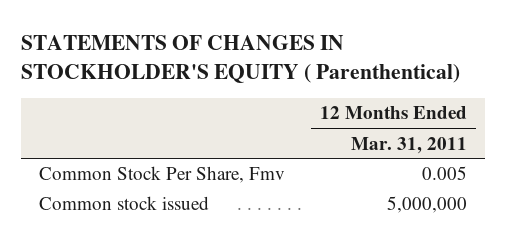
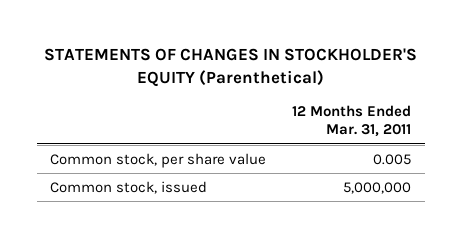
- STATEMENTS OF CHANGES IN STOCKHOLDER'S EQUITY ( Parenthentical)
+ STATEMENTS OF CHANGES IN STOCKHOLDER'S EQUITY (Parenthetical)
- Common Stock Per Share, Fmv | 0.005
- Common stock issued | 5,000,000
+ Common stock, per share value | 0.005
+ Common stock, issued | 5,000,000

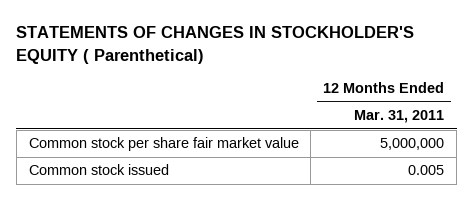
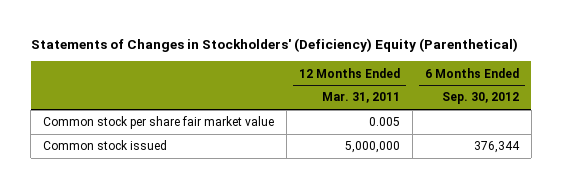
- STATEMENTS OF CHANGES IN STOCKHOLDER'S EQUITY ( Parenthetical)
+ Statements of Changes in Stockholders' (Deficiency) Equity (Parenthetical)
- | 12 Months Ended Mar. 31, 2011
+ | 12 Months Ended Mar. 31, 2011 | 6 Months Ended Sep. 30, 2012
- Common stock per share fair market value | 5,000,000
- Common stock issued | 0.005
+ Common stock per share fair market value | 0.005 |
+ Common stock issued | 5,000,000 | 376,344

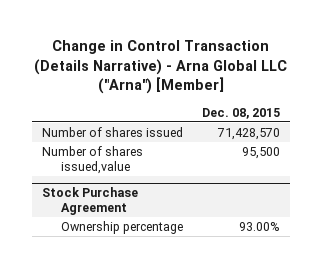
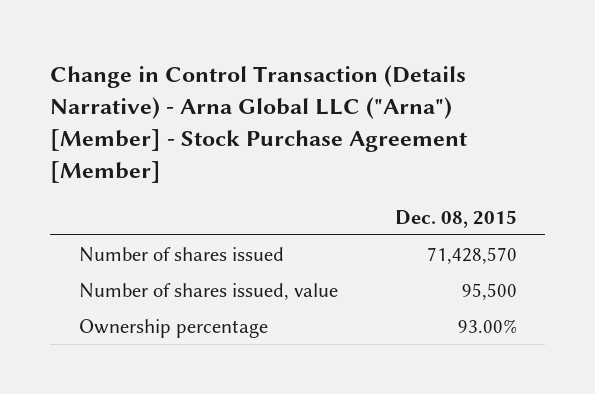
- Change in Control Transaction (Details Narrative) - Arna Global LLC ("Arna") [Member]
+ Change in Control Transaction (Details Narrative) - Arna Global LLC ("Arna") [Member] - Stock Purchase Agreement [Member]
- Number of shares issued,value | 95,500
- Stock Purchase Agreement
+ Number of shares issued, value | 95,500

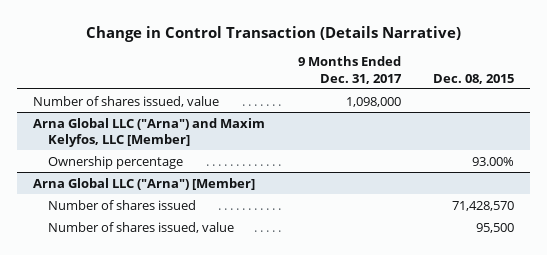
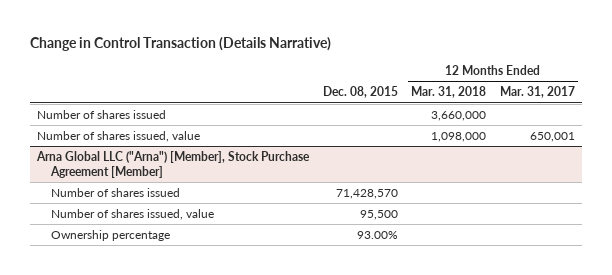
- | 9 Months Ended Dec. 31, 2017 | Dec. 08, 2015
+ | Dec. 08, 2015 | 12 Months Ended Mar. 31, 2018 | 12 Months Ended Mar. 31, 2017
+ Number of shares issued | | 3,660,000 |
- Arna Global LLC ("Arna") and Maxim Kelyfos, LLC [Member]
- Ownership percentage | | 93.00%
- Arna Global LLC ("Arna") [Member]
+ Arna Global LLC ("Arna") [Member], Stock Purchase Agreement [Member]
+ Ownership percentage | 93.00% | |

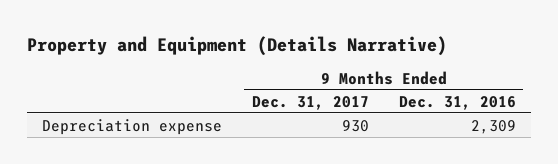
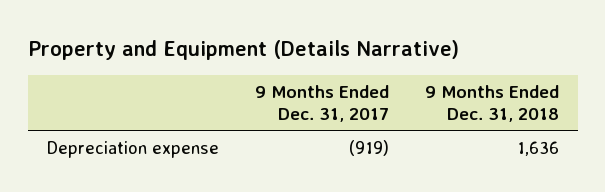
- | 9 Months Ended Dec. 31, 2017 | 9 Months Ended Dec. 31, 2016
+ | 9 Months Ended Dec. 31, 2017 | 9 Months Ended Dec. 31, 2018
- Depreciation expense | 930 | 2,309
+ Depreciation expense | (919) | 1,636

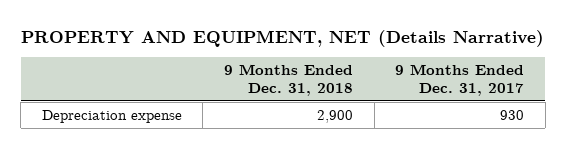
- Property and Equipment (Details Narrative)
+ PROPERTY AND EQUIPMENT, NET (Details Narrative)
- | 9 Months Ended Dec. 31, 2017 | 9 Months Ended Dec. 31, 2018
+ | 9 Months Ended Dec. 31, 2018 | 9 Months Ended Dec. 31, 2017
- Depreciation expense | (919) | 1,636
+ Depreciation expense | 2,900 | 930

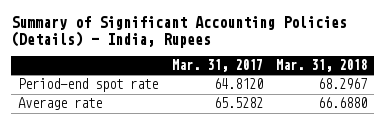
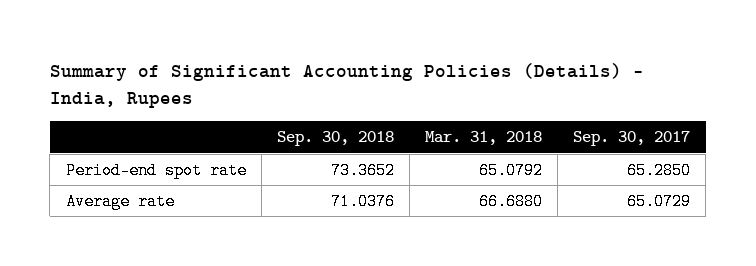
- | Mar. 31, 2017 | Mar. 31, 2018
+ | Sep. 30, 2018 | Mar. 31, 2018 | Sep. 30, 2017
- Period-end spot rate | 64.8120 | 68.2967
+ Period-end spot rate | 73.3652 | 65.0792 | 65.2850

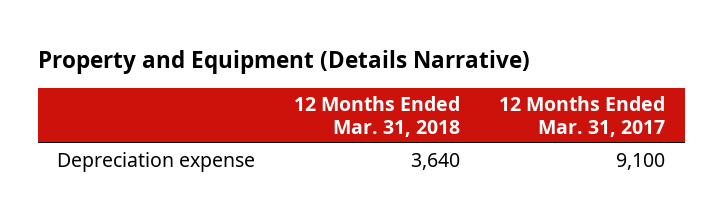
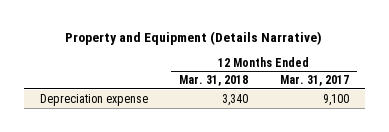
- Depreciation expense | 3,640 | 9,100
+ Depreciation expense | 3,340 | 9,100

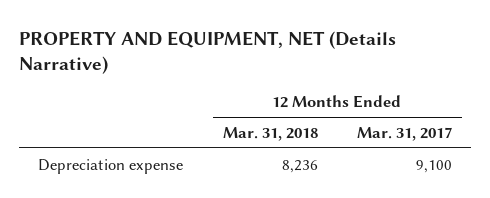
- Property and Equipment (Details Narrative)
+ PROPERTY AND EQUIPMENT, NET (Details Narrative)
- Depreciation expense | 3,340 | 9,100
+ Depreciation expense | 8,236 | 9,100

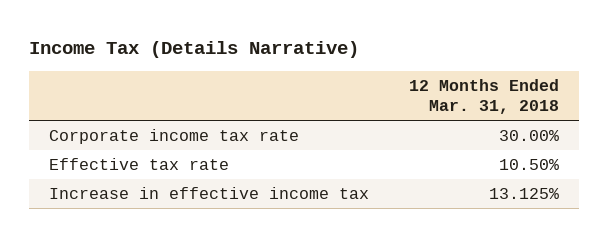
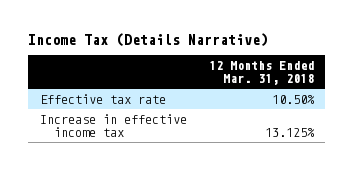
- Corporate income tax rate | 30.00%

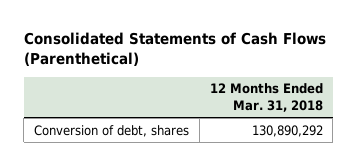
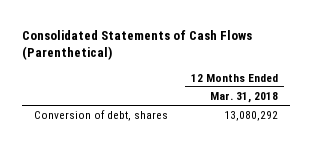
- Conversion of debt, shares | 130,890,292
+ Conversion of debt, shares | 13,080,292

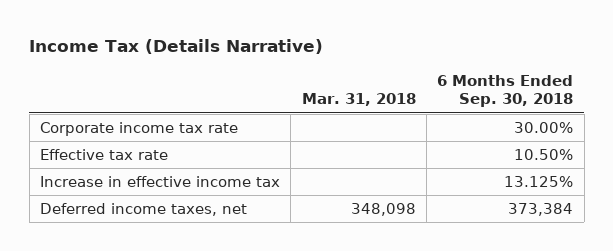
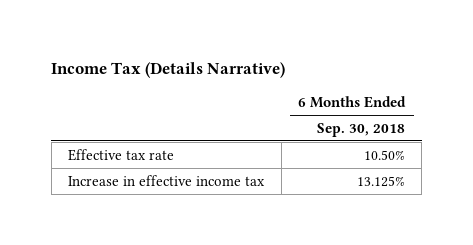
- | Mar. 31, 2018 | 6 Months Ended Sep. 30, 2018
+ | 6 Months Ended Sep. 30, 2018
- Corporate income tax rate | | 30.00%
- Deferred income taxes, net | 348,098 | 373,384

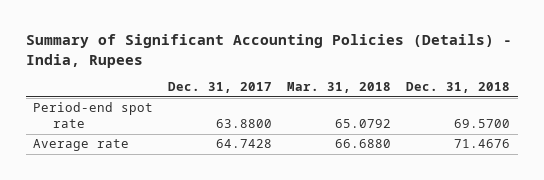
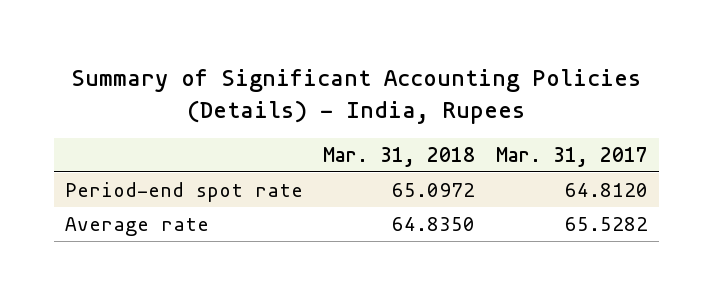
- | Dec. 31, 2017 | Mar. 31, 2018 | Dec. 31, 2018
+ | Mar. 31, 2018 | Mar. 31, 2017
- Period-end spot rate | 63.8800 | 65.0792 | 69.5700
- Average rate | 64.7428 | 66.6880 | 71.4676
+ Period-end spot rate | 65.0972 | 64.8120
+ Average rate | 64.8350 | 65.5282

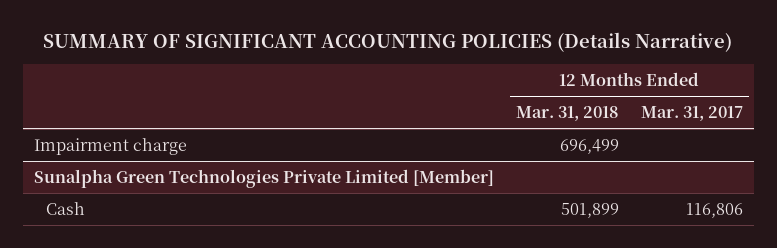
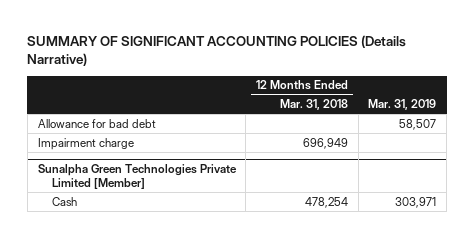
- | 12 Months Ended Mar. 31, 2018 | 12 Months Ended Mar. 31, 2017
+ | 12 Months Ended Mar. 31, 2018 | Mar. 31, 2019
- Impairment charge | 696,499 |
+ Allowance for bad debt | | 58,507
+ Impairment charge | 696,949 |
@ Sunalpha Green Technologies Private Limited [Member]
- Cash | 501,899 | 116,806
+ Cash | 478,254 | 303,971

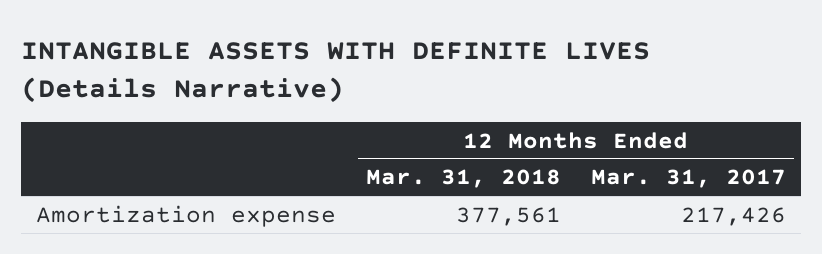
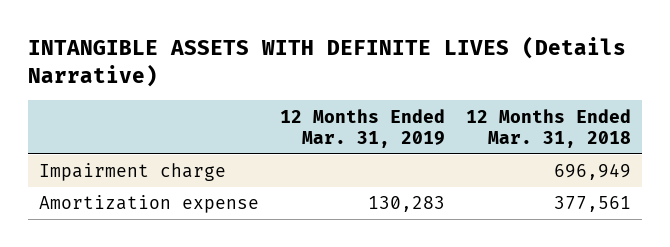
- | 12 Months Ended Mar. 31, 2018 | 12 Months Ended Mar. 31, 2017
+ | 12 Months Ended Mar. 31, 2019 | 12 Months Ended Mar. 31, 2018
+ Impairment charge | | 696,949

